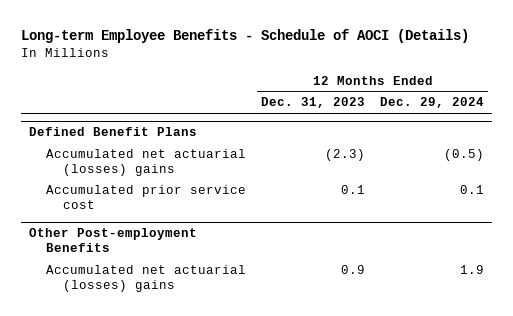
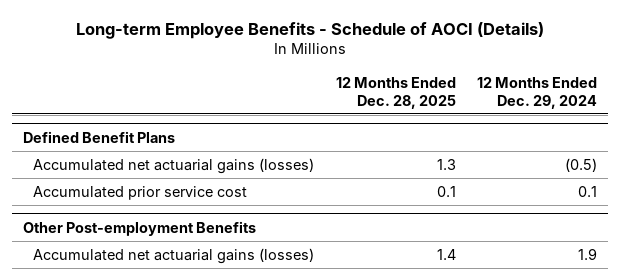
- | 12 Months Ended Dec. 31, 2023 | 12 Months Ended Dec. 29, 2024
+ | 12 Months Ended Dec. 28, 2025 | 12 Months Ended Dec. 29, 2024
@ Defined Benefit Plans
- Accumulated net actuarial (losses) gains | (2.3) | (0.5)
+ Accumulated net actuarial gains (losses) | 1.3 | (0.5)
@ Other Post-employment Benefits
- Accumulated net actuarial (losses) gains | 0.9 | 1.9
+ Accumulated net actuarial gains (losses) | 1.4 | 1.9

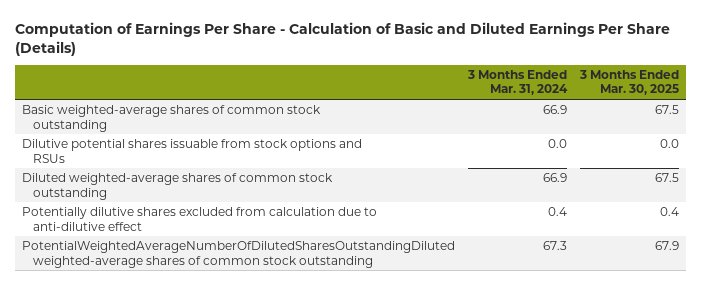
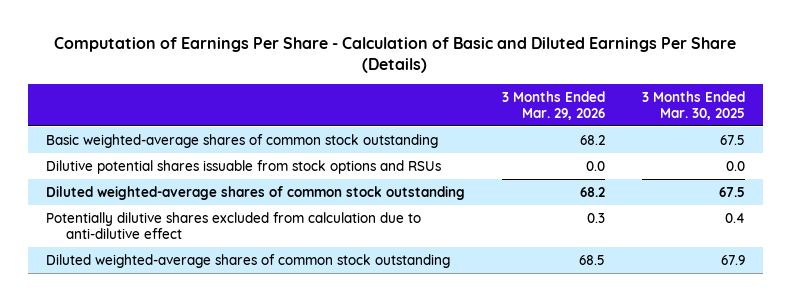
- | 3 Months Ended Mar. 31, 2024 | 3 Months Ended Mar. 30, 2025
+ | 3 Months Ended Mar. 29, 2026 | 3 Months Ended Mar. 30, 2025
- PotentialWeightedAverageNumberOfDilutedSharesOutstandingDiluted weighted-average shares of common stock outstanding | 67.3 | 67.9
+ Diluted weighted-average shares of common stock outstanding | 68.5 | 67.9

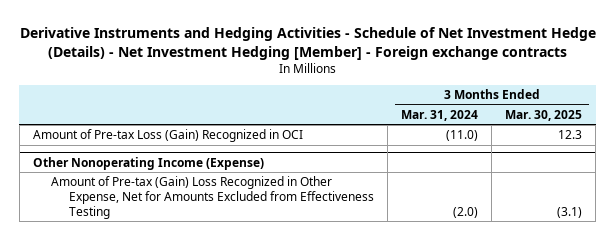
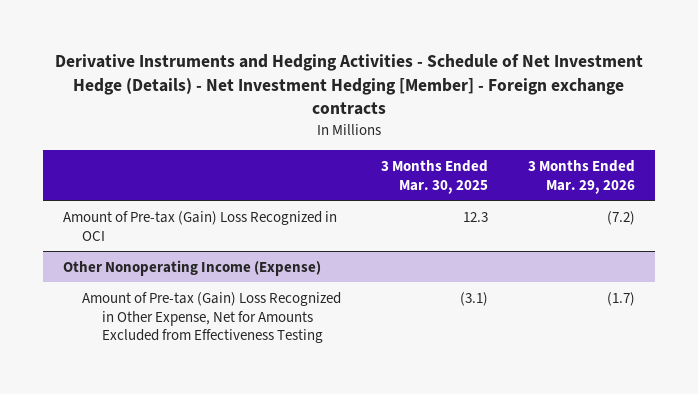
- | 3 Months Ended Mar. 31, 2024 | 3 Months Ended Mar. 30, 2025
+ | 3 Months Ended Mar. 30, 2025 | 3 Months Ended Mar. 29, 2026
- Amount of Pre-tax Loss (Gain) Recognized in OCI | (11.0) | 12.3
+ Amount of Pre-tax (Gain) Loss Recognized in OCI | 12.3 | (7.2)

